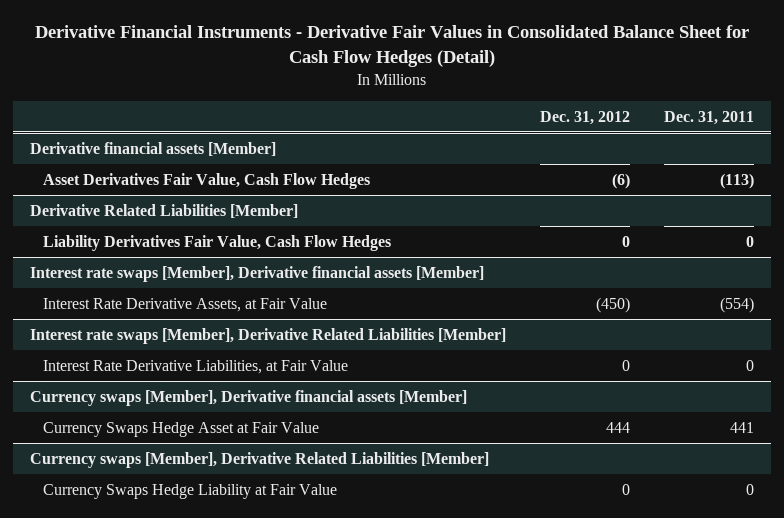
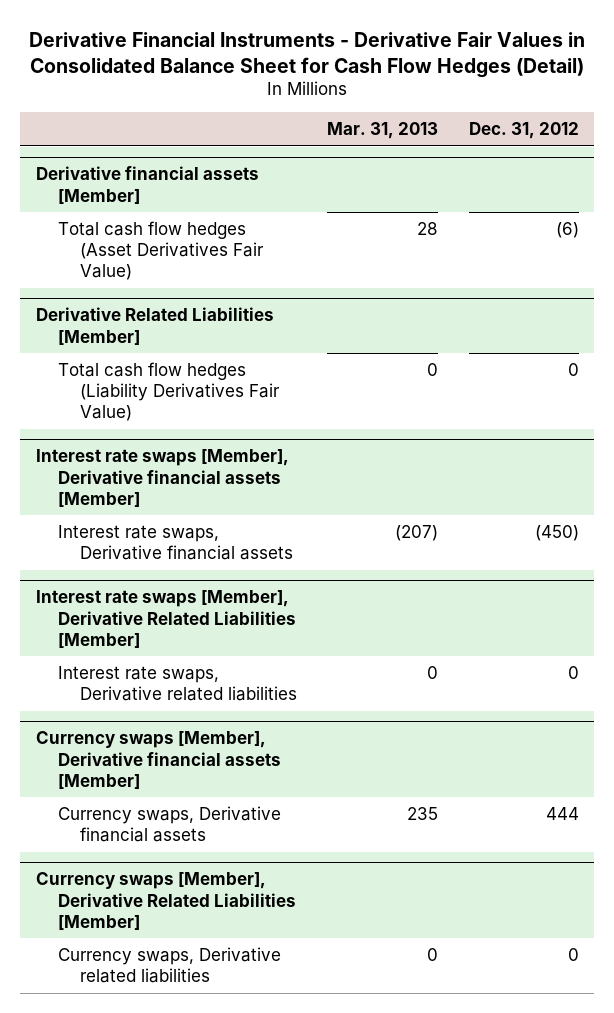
- | Dec. 31, 2012 | Dec. 31, 2011
+ | Mar. 31, 2013 | Dec. 31, 2012
@ Derivative financial assets [Member]
- Asset Derivatives Fair Value, Cash Flow Hedges | (6) | (113)
+ Total cash flow hedges (Asset Derivatives Fair Value) | 28 | (6)
@ Derivative Related Liabilities [Member]
- Liability Derivatives Fair Value, Cash Flow Hedges | 0 | 0
+ Total cash flow hedges (Liability Derivatives Fair Value) | 0 | 0
@ Interest rate swaps [Member], Derivative financial assets [Member]
- Interest Rate Derivative Assets, at Fair Value | (450) | (554)
+ Interest rate swaps, Derivative financial assets | (207) | (450)
@ Interest rate swaps [Member], Derivative Related Liabilities [Member]
- Interest Rate Derivative Liabilities, at Fair Value | 0 | 0
+ Interest rate swaps, Derivative related liabilities | 0 | 0
@ Currency swaps [Member], Derivative financial assets [Member]
- Currency Swaps Hedge Asset at Fair Value | 444 | 441
+ Currency swaps, Derivative financial assets | 235 | 444
@ Currency swaps [Member], Derivative Related Liabilities [Member]
- Currency Swaps Hedge Liability at Fair Value | 0 | 0
+ Currency swaps, Derivative related liabilities | 0 | 0

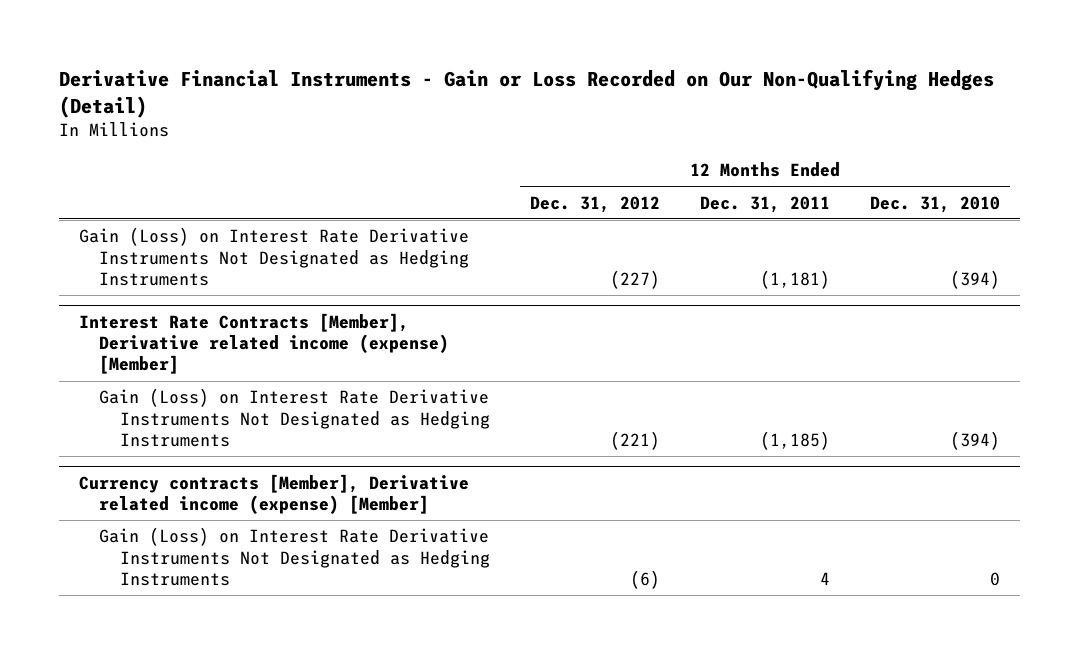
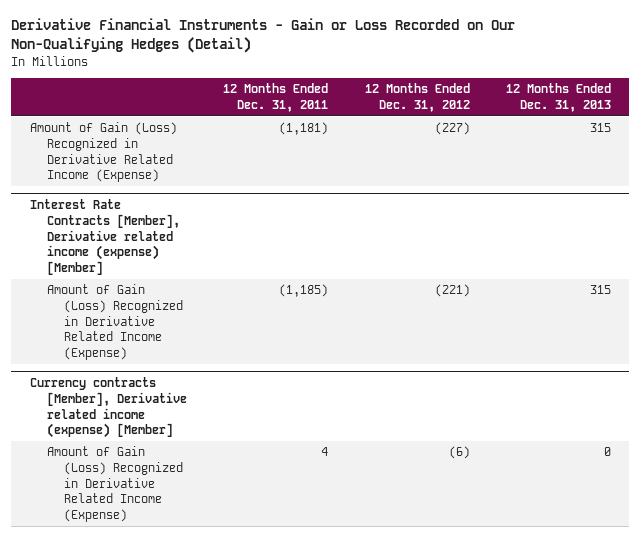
- | 12 Months Ended Dec. 31, 2012 | 12 Months Ended Dec. 31, 2011 | 12 Months Ended Dec. 31, 2010
+ | 12 Months Ended Dec. 31, 2011 | 12 Months Ended Dec. 31, 2012 | 12 Months Ended Dec. 31, 2013
- Gain (Loss) on Interest Rate Derivative Instruments Not Designated as Hedging Instruments | (227) | (1,181) | (394)
+ Amount of Gain (Loss) Recognized in Derivative Related Income (Expense) | (1,181) | (227) | 315
@ Interest Rate Contracts [Member], Derivative related income (expense) [Member]
- Gain (Loss) on Interest Rate Derivative Instruments Not Designated as Hedging Instruments | (221) | (1,185) | (394)
+ Amount of Gain (Loss) Recognized in Derivative Related Income (Expense) | (1,185) | (221) | 315
@ Currency contracts [Member], Derivative related income (expense) [Member]
- Gain (Loss) on Interest Rate Derivative Instruments Not Designated as Hedging Instruments | (6) | 4 | 0
+ Amount of Gain (Loss) Recognized in Derivative Related Income (Expense) | 4 | (6) | 0

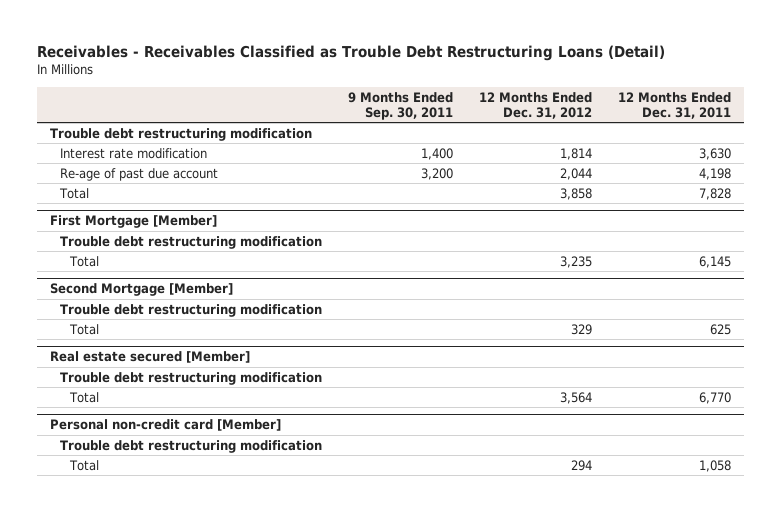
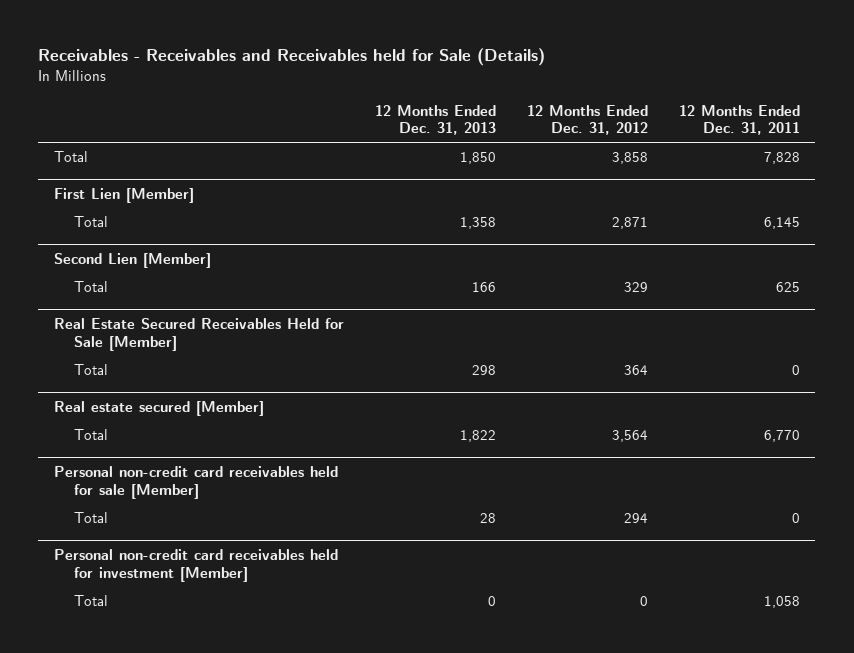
- Receivables - Receivables Classified as Trouble Debt Restructuring Loans (Detail)
+ Receivables - Receivables and Receivables held for Sale (Details)
- | 9 Months Ended Sep. 30, 2011 | 12 Months Ended Dec. 31, 2012 | 12 Months Ended Dec. 31, 2011
+ | 12 Months Ended Dec. 31, 2013 | 12 Months Ended Dec. 31, 2012 | 12 Months Ended Dec. 31, 2011
- Trouble debt restructuring modification
- Interest rate modification | 1,400 | 1,814 | 3,630
- Re-age of past due account | 3,200 | 2,044 | 4,198
- First Mortgage [Member]
- Trouble debt restructuring modification
- Total | | 3,235 | 6,145
- Second Mortgage [Member]
- Trouble debt restructuring modification
+ First Lien [Member]
+ Total | 1,358 | 2,871 | 6,145
+ Second Lien [Member]
+ Real Estate Secured Receivables Held for Sale [Member]
+ Total | 298 | 364 | 0
@ Real estate secured [Member]
- Trouble debt restructuring modification
- Personal non-credit card [Member]
- Trouble debt restructuring modification
- Total | | 294 | 1,058
+ Personal non-credit card receivables held for sale [Member]
+ Total | 28 | 294 | 0
+ Personal non-credit card receivables held for investment [Member]
+ Total | 0 | 0 | 1,058

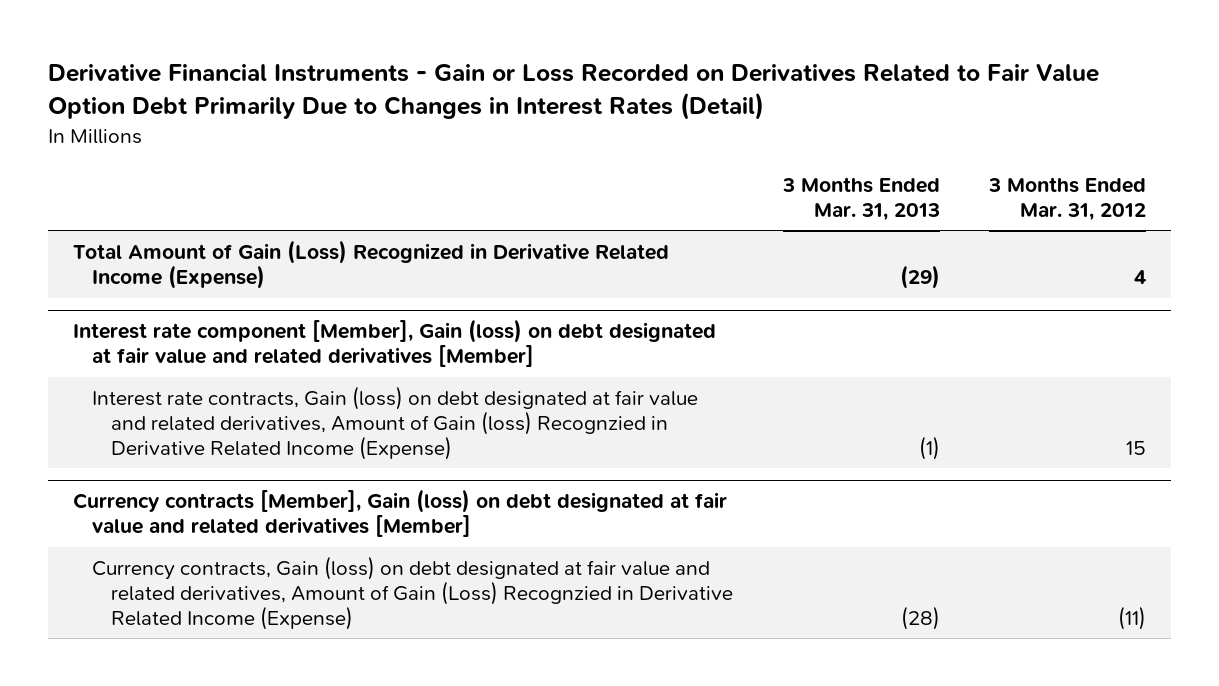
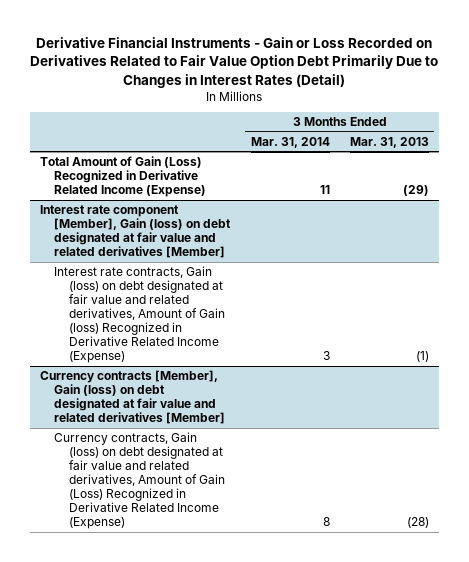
- | 3 Months Ended Mar. 31, 2013 | 3 Months Ended Mar. 31, 2012
+ | 3 Months Ended Mar. 31, 2014 | 3 Months Ended Mar. 31, 2013
@ Interest rate component [Member], Gain (loss) on debt designated at fair value and related derivatives [Member]
- Interest rate contracts, Gain (loss) on debt designated at fair value and related derivatives, Amount of Gain (loss) Recognzied in Derivative Related Income (Expense) | (1) | 15
+ Interest rate contracts, Gain (loss) on debt designated at fair value and related derivatives, Amount of Gain (loss) Recognized in Derivative Related Income (Expense) | 3 | (1)
@ Currency contracts [Member], Gain (loss) on debt designated at fair value and related derivatives [Member]
- Currency contracts, Gain (loss) on debt designated at fair value and related derivatives, Amount of Gain (Loss) Recognzied in Derivative Related Income (Expense) | (28) | (11)
+ Currency contracts, Gain (loss) on debt designated at fair value and related derivatives, Amount of Gain (Loss) Recognized in Derivative Related Income (Expense) | 8 | (28)

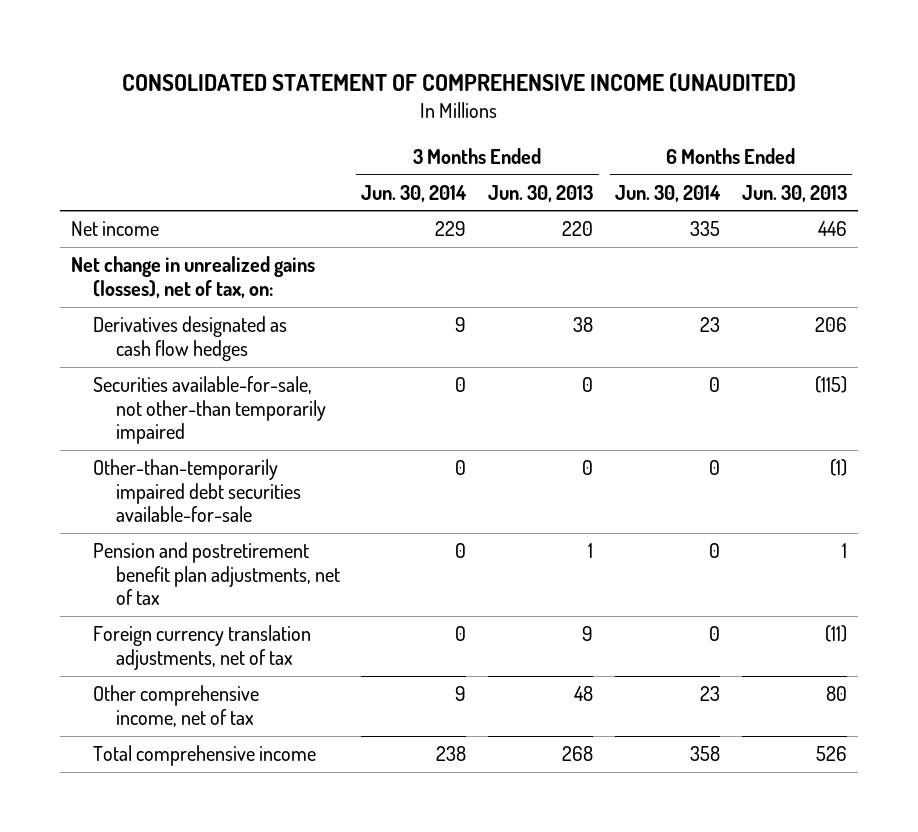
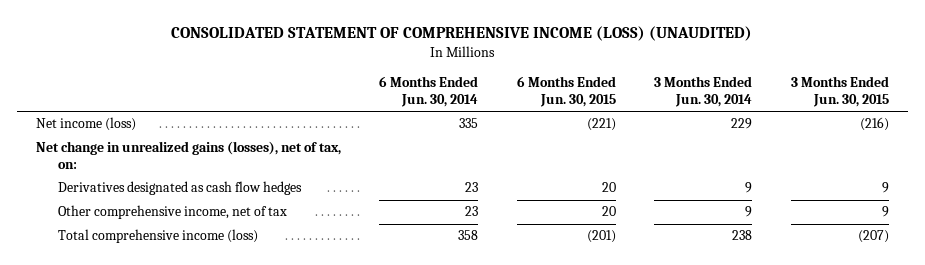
- CONSOLIDATED STATEMENT OF COMPREHENSIVE INCOME (UNAUDITED)
+ CONSOLIDATED STATEMENT OF COMPREHENSIVE INCOME (LOSS) (UNAUDITED)
- | 3 Months Ended Jun. 30, 2014 | 3 Months Ended Jun. 30, 2013 | 6 Months Ended Jun. 30, 2014 | 6 Months Ended Jun. 30, 2013
+ | 6 Months Ended Jun. 30, 2014 | 6 Months Ended Jun. 30, 2015 | 3 Months Ended Jun. 30, 2014 | 3 Months Ended Jun. 30, 2015
- Net income | 229 | 220 | 335 | 446
+ Net income (loss) | 335 | (221) | 229 | (216)
- Securities available-for-sale, not other-than temporarily impaired | 0 | 0 | 0 | (115)
- Other-than-temporarily impaired debt securities available-for-sale | 0 | 0 | 0 | (1)
- Pension and postretirement benefit plan adjustments, net of tax | 0 | 1 | 0 | 1
- Foreign currency translation adjustments, net of tax | 0 | 9 | 0 | (11)
- Total comprehensive income | 238 | 268 | 358 | 526
+ Total comprehensive income (loss) | 358 | (201) | 238 | (207)

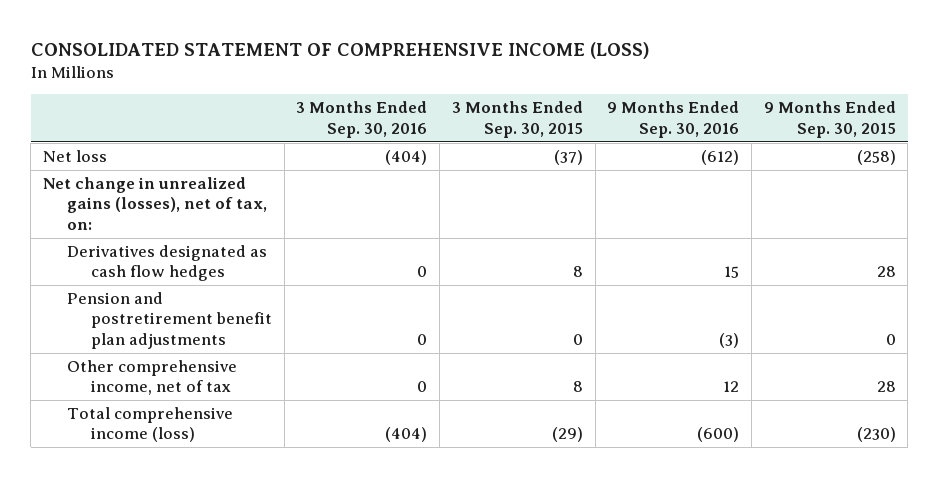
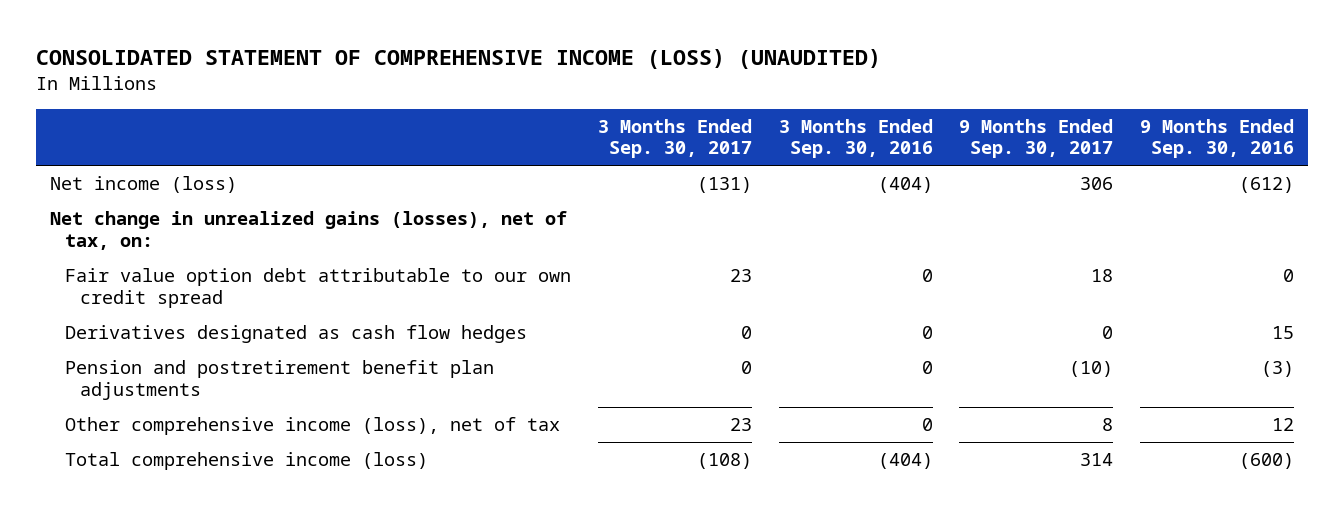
- CONSOLIDATED STATEMENT OF COMPREHENSIVE INCOME (LOSS)
+ CONSOLIDATED STATEMENT OF COMPREHENSIVE INCOME (LOSS) (UNAUDITED)
- | 3 Months Ended Sep. 30, 2016 | 3 Months Ended Sep. 30, 2015 | 9 Months Ended Sep. 30, 2016 | 9 Months Ended Sep. 30, 2015
+ | 3 Months Ended Sep. 30, 2017 | 3 Months Ended Sep. 30, 2016 | 9 Months Ended Sep. 30, 2017 | 9 Months Ended Sep. 30, 2016
- Net loss | (404) | (37) | (612) | (258)
+ Net income (loss) | (131) | (404) | 306 | (612)
+ Fair value option debt attributable to our own credit spread | 23 | 0 | 18 | 0
- Other comprehensive income, net of tax | 0 | 8 | 12 | 28
+ Other comprehensive income (loss), net of tax | 23 | 0 | 8 | 12

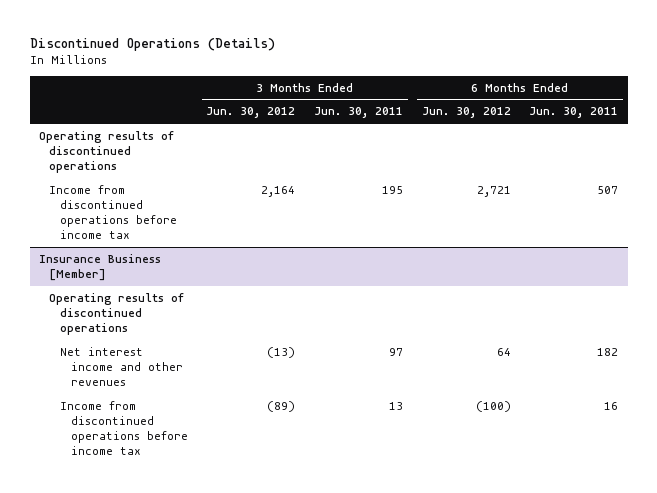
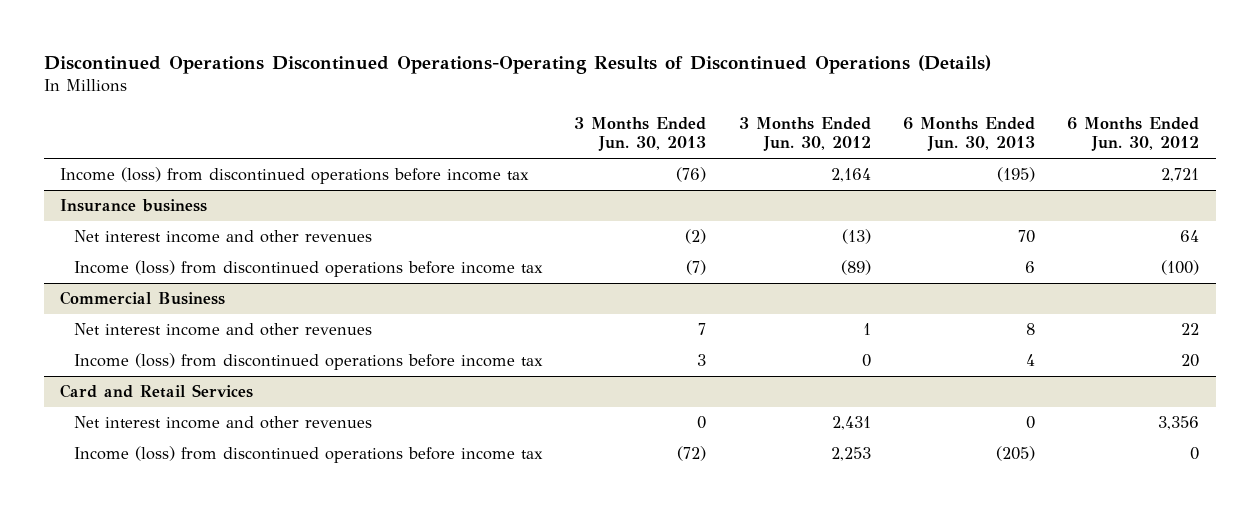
- Discontinued Operations (Details)
+ Discontinued Operations Discontinued Operations-Operating Results of Discontinued Operations (Details)
- | 3 Months Ended Jun. 30, 2012 | 3 Months Ended Jun. 30, 2011 | 6 Months Ended Jun. 30, 2012 | 6 Months Ended Jun. 30, 2011
+ | 3 Months Ended Jun. 30, 2013 | 3 Months Ended Jun. 30, 2012 | 6 Months Ended Jun. 30, 2013 | 6 Months Ended Jun. 30, 2012
- Operating results of discontinued operations
- Income from discontinued operations before income tax | 2,164 | 195 | 2,721 | 507
- Insurance Business [Member]
- Operating results of discontinued operations
+ Income (loss) from discontinued operations before income tax | (76) | 2,164 | (195) | 2,721
+ Insurance business
- Income from discontinued operations before income tax | (89) | 13 | (100) | 16
+ Income (loss) from discontinued operations before income tax | (7) | (89) | 6 | (100)
+ Commercial Business
+ Net interest income and other revenues | 7 | 1 | 8 | 22
+ Income (loss) from discontinued operations before income tax | 3 | 0 | 4 | 20
+ Card and Retail Services
+ Net interest income and other revenues | 0 | 2,431 | 0 | 3,356
+ Income (loss) from discontinued operations before income tax | (72) | 2,253 | (205) | 0

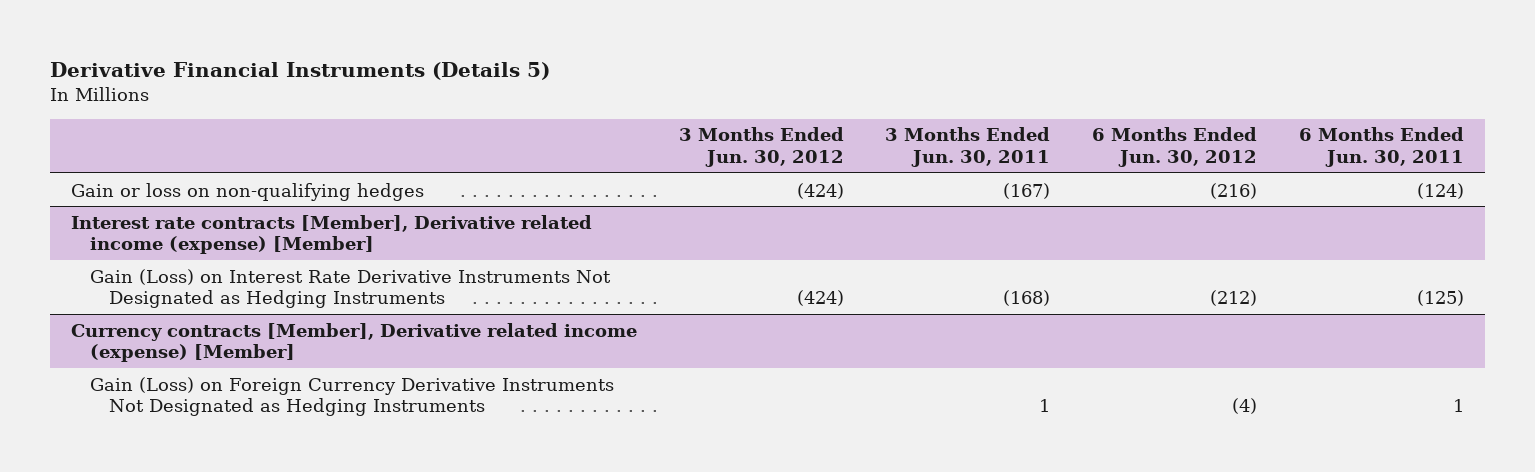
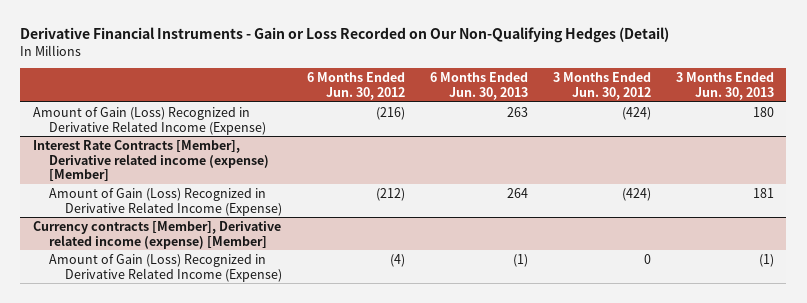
- Derivative Financial Instruments (Details 5)
+ Derivative Financial Instruments - Gain or Loss Recorded on Our Non-Qualifying Hedges (Detail)
- | 3 Months Ended Jun. 30, 2012 | 3 Months Ended Jun. 30, 2011 | 6 Months Ended Jun. 30, 2012 | 6 Months Ended Jun. 30, 2011
+ | 6 Months Ended Jun. 30, 2012 | 6 Months Ended Jun. 30, 2013 | 3 Months Ended Jun. 30, 2012 | 3 Months Ended Jun. 30, 2013
- Gain or loss on non-qualifying hedges | (424) | (167) | (216) | (124)
- Interest rate contracts [Member], Derivative related income (expense) [Member]
- Gain (Loss) on Interest Rate Derivative Instruments Not Designated as Hedging Instruments | (424) | (168) | (212) | (125)
+ Amount of Gain (Loss) Recognized in Derivative Related Income (Expense) | (216) | 263 | (424) | 180
+ Interest Rate Contracts [Member], Derivative related income (expense) [Member]
+ Amount of Gain (Loss) Recognized in Derivative Related Income (Expense) | (212) | 264 | (424) | 181
@ Currency contracts [Member], Derivative related income (expense) [Member]
- Gain (Loss) on Foreign Currency Derivative Instruments Not Designated as Hedging Instruments | | 1 | (4) | 1
+ Amount of Gain (Loss) Recognized in Derivative Related Income (Expense) | (4) | (1) | 0 | (1)

